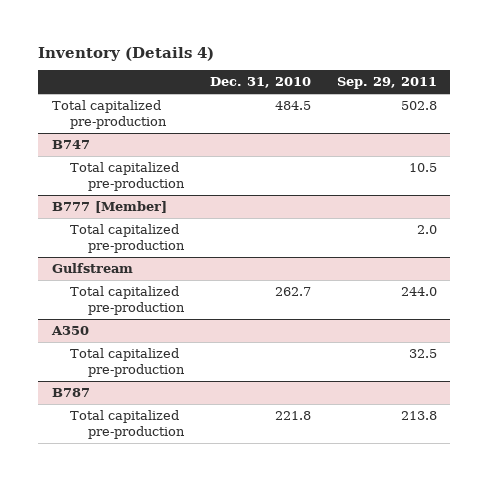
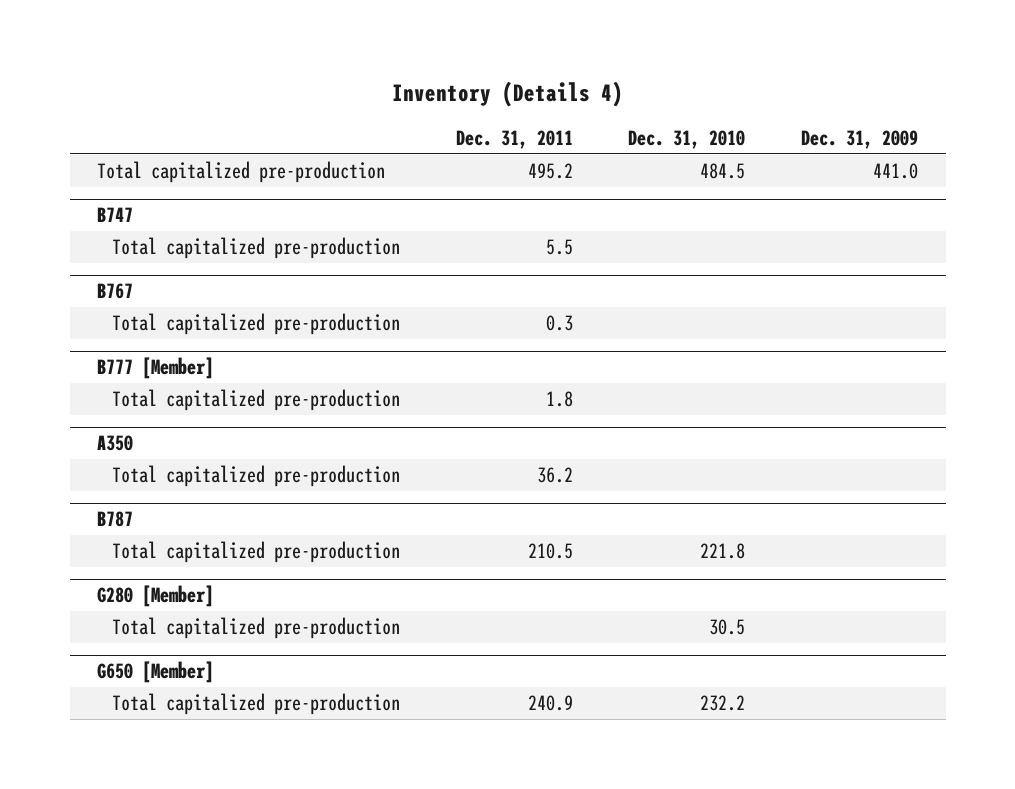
- | Dec. 31, 2010 | Sep. 29, 2011
+ | Dec. 31, 2011 | Dec. 31, 2010 | Dec. 31, 2009
+ B767
+ Total capitalized pre-production | 0.3 | |
- Gulfstream
- Total capitalized pre-production | 262.7 | 244.0
+ G280 [Member]
+ Total capitalized pre-production | | 30.5 |
+ G650 [Member]
+ Total capitalized pre-production | 240.9 | 232.2 |

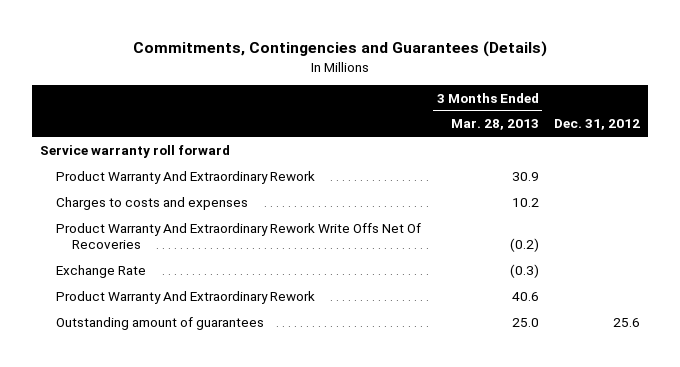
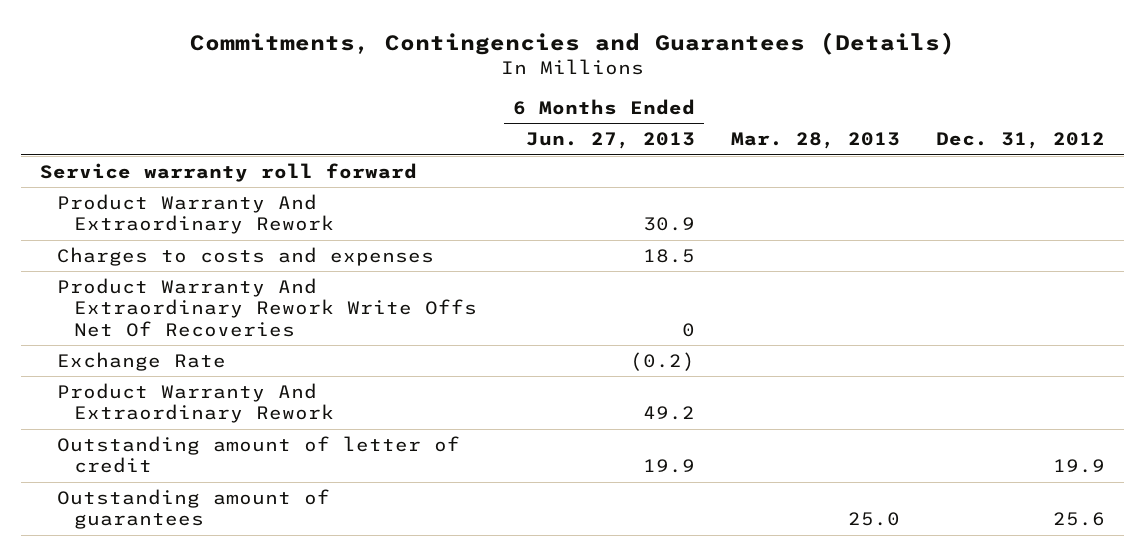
- | 3 Months Ended Mar. 28, 2013 | Dec. 31, 2012
+ | 6 Months Ended Jun. 27, 2013 | Mar. 28, 2013 | Dec. 31, 2012
+ Outstanding amount of letter of credit | 19.9 | | 19.9

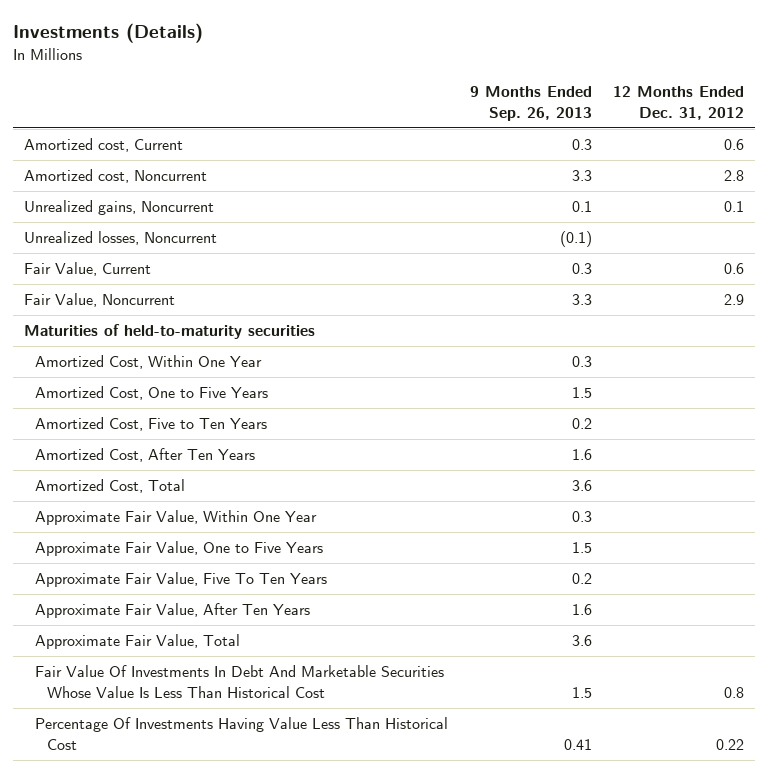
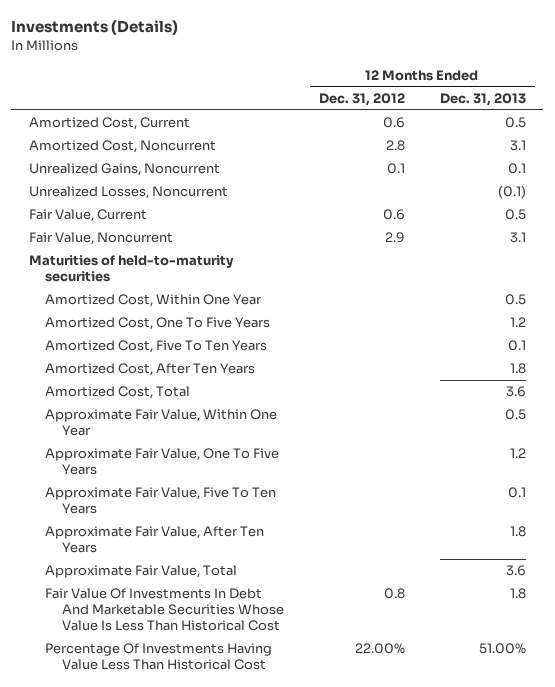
- | 9 Months Ended Sep. 26, 2013 | 12 Months Ended Dec. 31, 2012
+ | 12 Months Ended Dec. 31, 2012 | 12 Months Ended Dec. 31, 2013
- Amortized cost, Current | 0.3 | 0.6
- Amortized cost, Noncurrent | 3.3 | 2.8
- Unrealized gains, Noncurrent | 0.1 | 0.1
- Unrealized losses, Noncurrent | (0.1) |
+ Amortized Cost, Current | 0.6 | 0.5
+ Amortized Cost, Noncurrent | 2.8 | 3.1
+ Unrealized Gains, Noncurrent | 0.1 | 0.1
+ Unrealized Losses, Noncurrent | | (0.1)
- Amortized Cost, One to Five Years | 1.5 |
- Amortized Cost, Five to Ten Years | 0.2 |
+ Amortized Cost, One To Five Years | | 1.2
+ Amortized Cost, Five To Ten Years | | 0.1
- Approximate Fair Value, One to Five Years | 1.5 |
+ Approximate Fair Value, One To Five Years | | 1.2
- Percentage Of Investments Having Value Less Than Historical Cost | 0.41 | 0.22
+ Percentage Of Investments Having Value Less Than Historical Cost | 22.00% | 51.00%

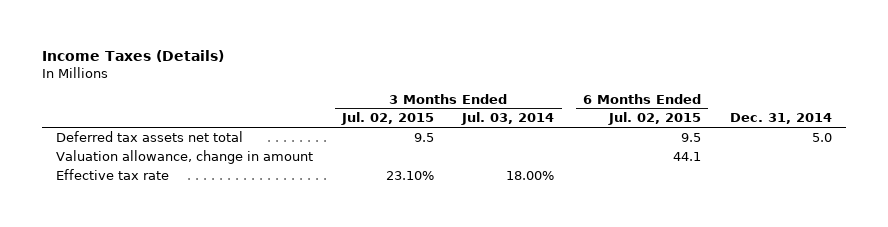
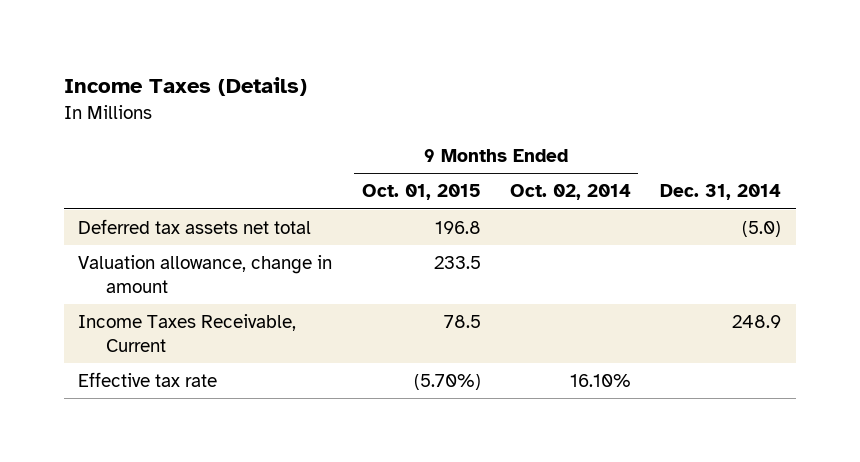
- | 3 Months Ended Jul. 02, 2015 | 3 Months Ended Jul. 03, 2014 | 6 Months Ended Jul. 02, 2015 | Dec. 31, 2014
+ | 9 Months Ended Oct. 01, 2015 | 9 Months Ended Oct. 02, 2014 | Dec. 31, 2014
- Deferred tax assets net total | 9.5 | | 9.5 | 5.0
+ Deferred tax assets net total | 196.8 | | (5.0)
+ Income Taxes Receivable, Current | 78.5 | | 248.9

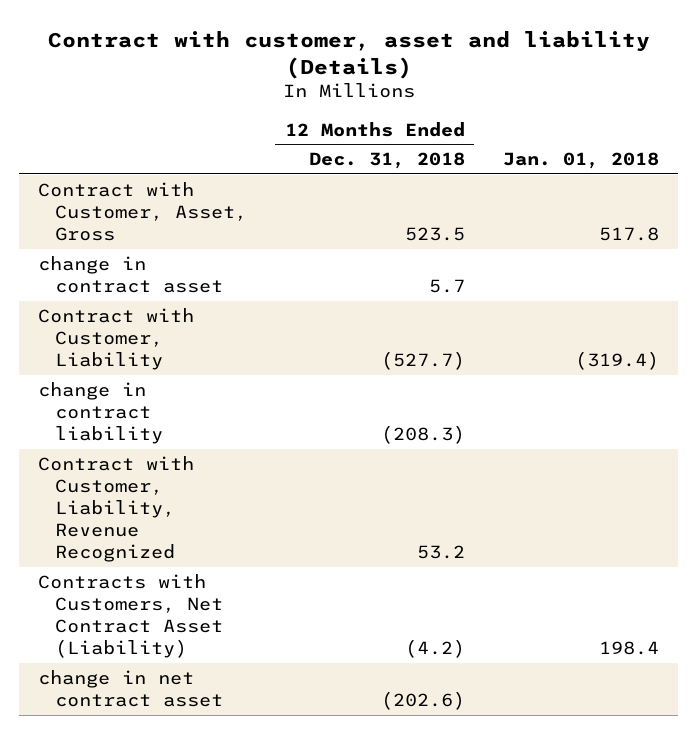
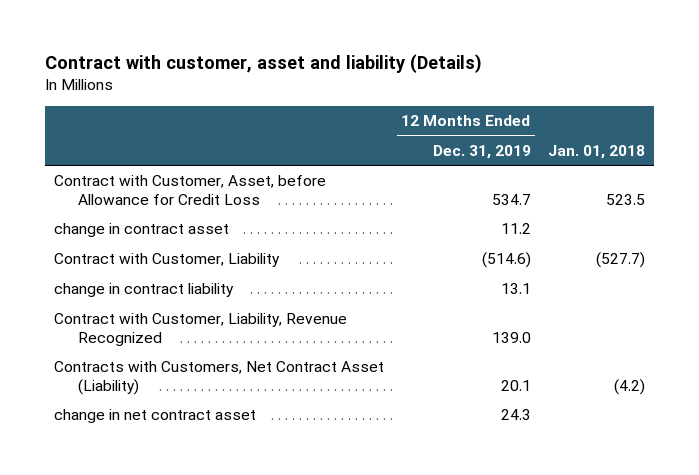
- | 12 Months Ended Dec. 31, 2018 | Jan. 01, 2018
+ | 12 Months Ended Dec. 31, 2019 | Jan. 01, 2018
- Contract with Customer, Asset, Gross | 523.5 | 517.8
+ Contract with Customer, Asset, before Allowance for Credit Loss | 534.7 | 523.5
- Contract with Customer, Liability | (527.7) | (319.4)
+ Contract with Customer, Liability | (514.6) | (527.7)
- Contracts with Customers, Net Contract Asset (Liability) | (4.2) | 198.4
+ Contracts with Customers, Net Contract Asset (Liability) | 20.1 | (4.2)

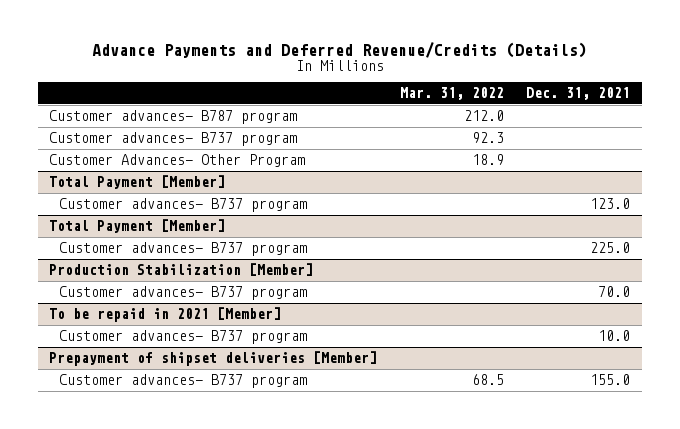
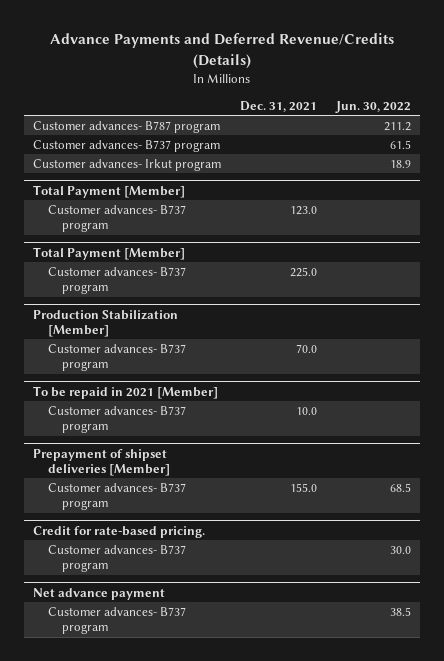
- | Mar. 31, 2022 | Dec. 31, 2021
+ | Dec. 31, 2021 | Jun. 30, 2022
- Customer Advances- Other Program | 18.9 |
+ Customer advances- Irkut program | | 18.9
+ Credit for rate-based pricing.
+ Customer advances- B737 program | | 30.0
+ Net advance payment
+ Customer advances- B737 program | | 38.5

